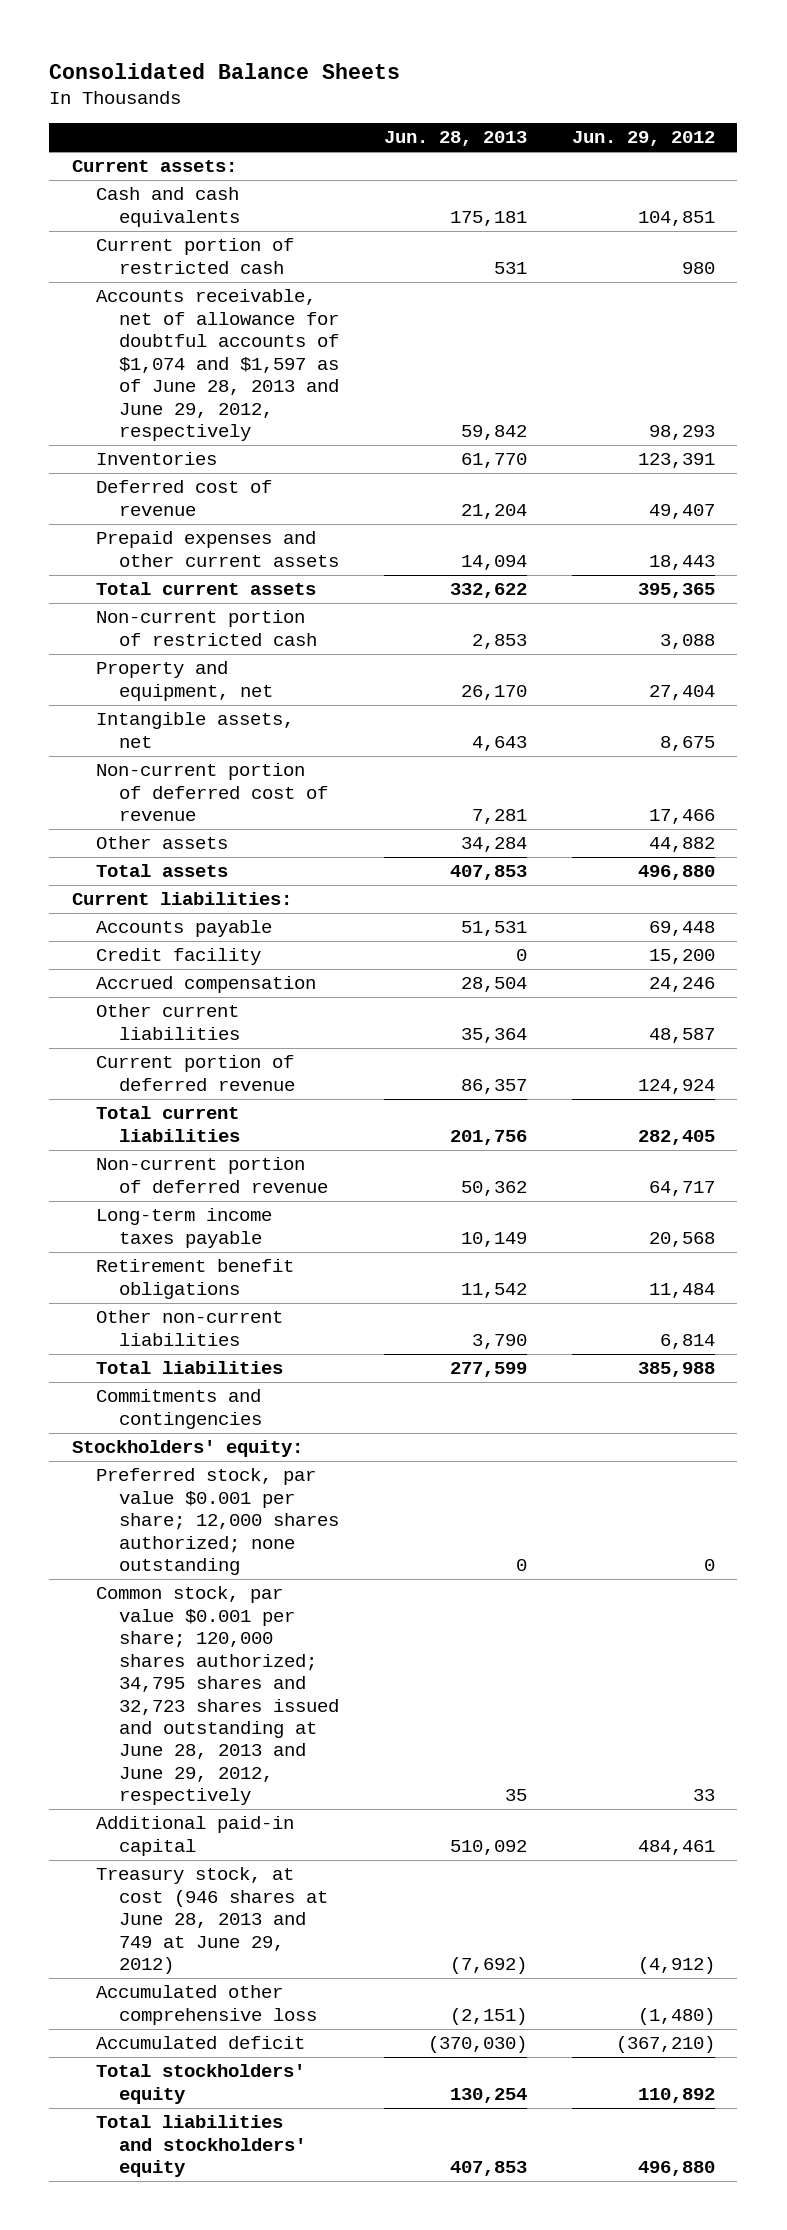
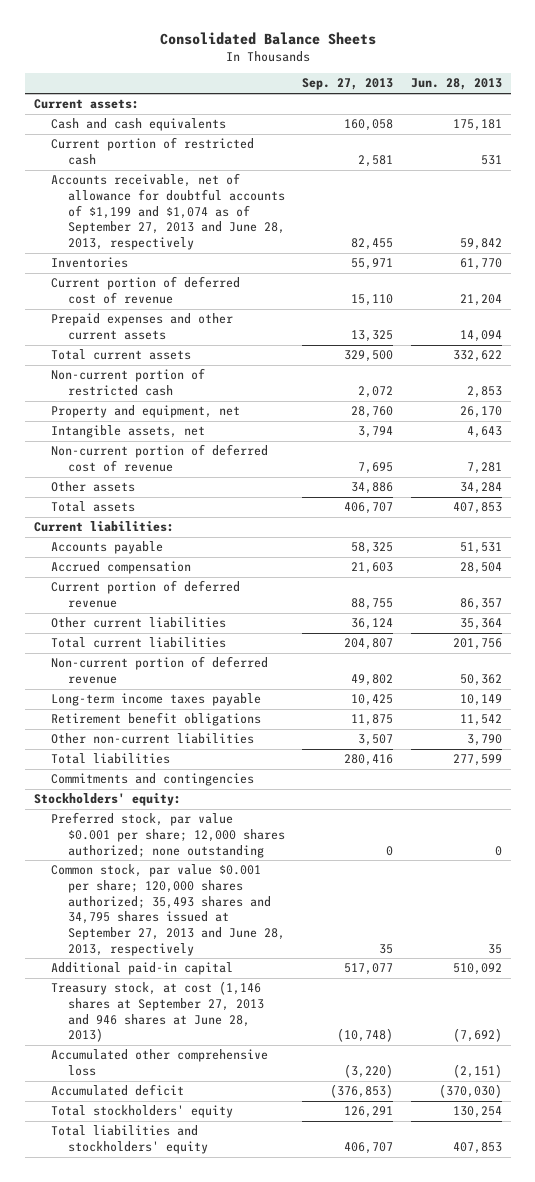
- | Jun. 28, 2013 | Jun. 29, 2012
+ | Sep. 27, 2013 | Jun. 28, 2013
- Accounts receivable, net of allowance for doubtful accounts of $1,074 and $1,597 as of June 28, 2013 and June 29, 2012, respectively | 59,842 | 98,293
+ Accounts receivable, net of allowance for doubtful accounts of $1,199 and $1,074 as of September 27, 2013 and June 28, 2013, respectively | 82,455 | 59,842
- Deferred cost of revenue | 21,204 | 49,407
+ Current portion of deferred cost of revenue | 15,110 | 21,204
- Credit facility | 0 | 15,200
moved down: Other current liabilities | 36,124 | 35,364
- Common stock, par value $0.001 per share; 120,000 shares authorized; 34,795 shares and 32,723 shares issued and outstanding at June 28, 2013 and June 29, 2012, respectively | 35 | 33
+ Common stock, par value $0.001 per share; 120,000 shares authorized; 35,493 shares and 34,795 shares issued at September 27, 2013 and June 28, 2013, respectively | 35 | 35
- Treasury stock, at cost (946 shares at June 28, 2013 and 749 at June 29, 2012) | (7,692) | (4,912)
+ Treasury stock, at cost (1,146 shares at September 27, 2013 and 946 shares at June 28, 2013) | (10,748) | (7,692)

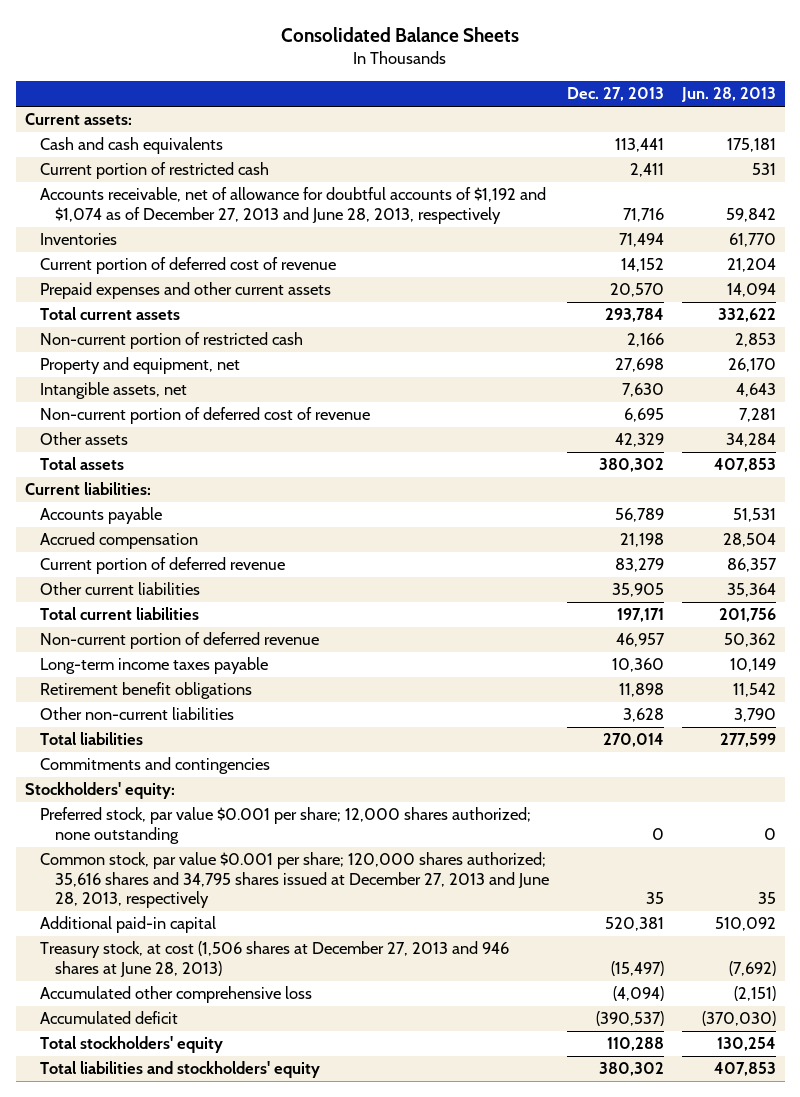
- | Sep. 27, 2013 | Jun. 28, 2013
+ | Dec. 27, 2013 | Jun. 28, 2013
- Accounts receivable, net of allowance for doubtful accounts of $1,199 and $1,074 as of September 27, 2013 and June 28, 2013, respectively | 82,455 | 59,842
+ Accounts receivable, net of allowance for doubtful accounts of $1,192 and $1,074 as of December 27, 2013 and June 28, 2013, respectively | 71,716 | 59,842
- Common stock, par value $0.001 per share; 120,000 shares authorized; 35,493 shares and 34,795 shares issued at September 27, 2013 and June 28, 2013, respectively | 35 | 35
+ Common stock, par value $0.001 per share; 120,000 shares authorized; 35,616 shares and 34,795 shares issued at December 27, 2013 and June 28, 2013, respectively | 35 | 35
- Treasury stock, at cost (1,146 shares at September 27, 2013 and 946 shares at June 28, 2013) | (10,748) | (7,692)
+ Treasury stock, at cost (1,506 shares at December 27, 2013 and 946 shares at June 28, 2013) | (15,497) | (7,692)

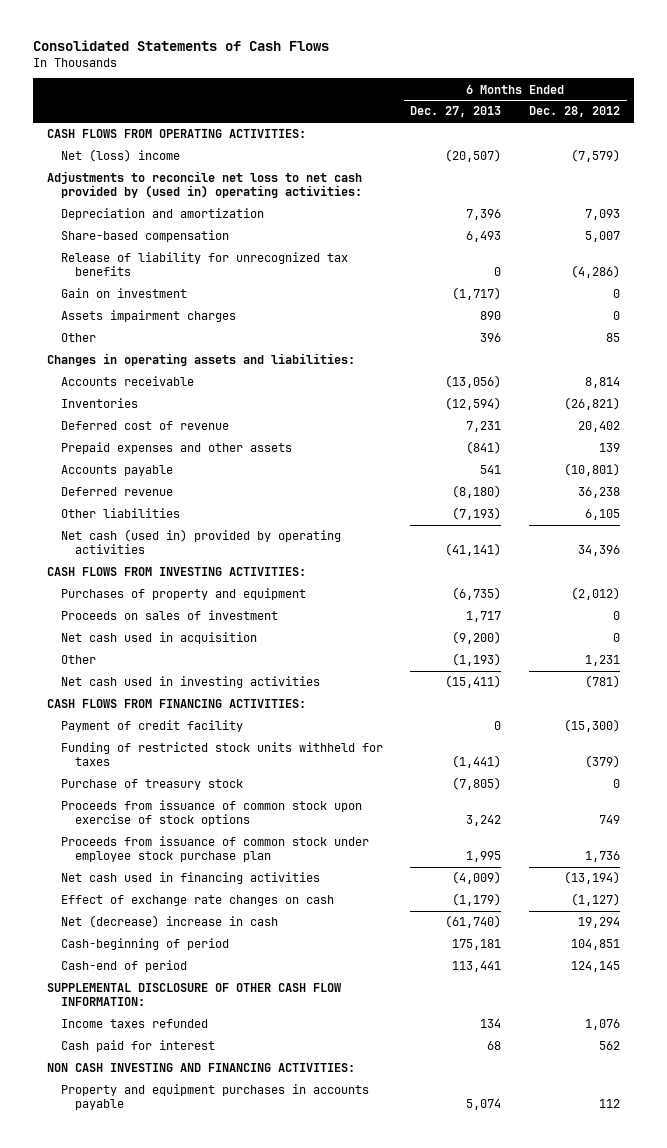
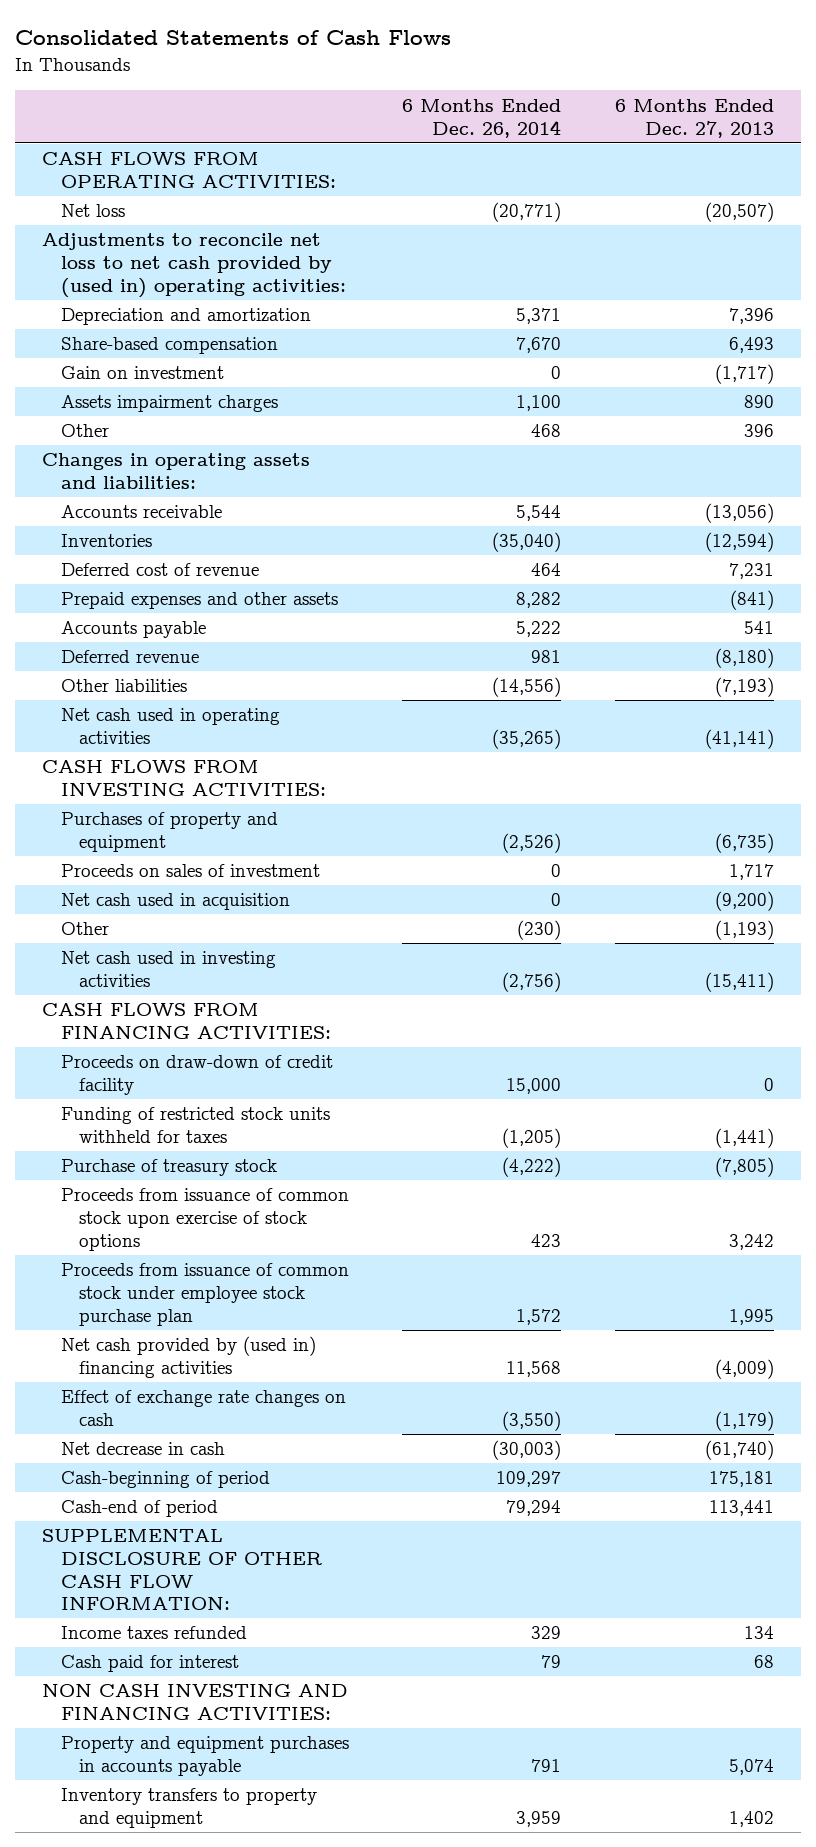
- | 6 Months Ended Dec. 27, 2013 | 6 Months Ended Dec. 28, 2012
+ | 6 Months Ended Dec. 26, 2014 | 6 Months Ended Dec. 27, 2013
- Net (loss) income | (20,507) | (7,579)
+ Net loss | (20,771) | (20,507)
- Release of liability for unrecognized tax benefits | 0 | (4,286)
- Net cash (used in) provided by operating activities | (41,141) | 34,396
+ Net cash used in operating activities | (35,265) | (41,141)
- Payment of credit facility | 0 | (15,300)
+ Proceeds on draw-down of credit facility | 15,000 | 0
- Net cash used in financing activities | (4,009) | (13,194)
+ Net cash provided by (used in) financing activities | 11,568 | (4,009)
- Net (decrease) increase in cash | (61,740) | 19,294
+ Net decrease in cash | (30,003) | (61,740)
+ Inventory transfers to property and equipment | 3,959 | 1,402

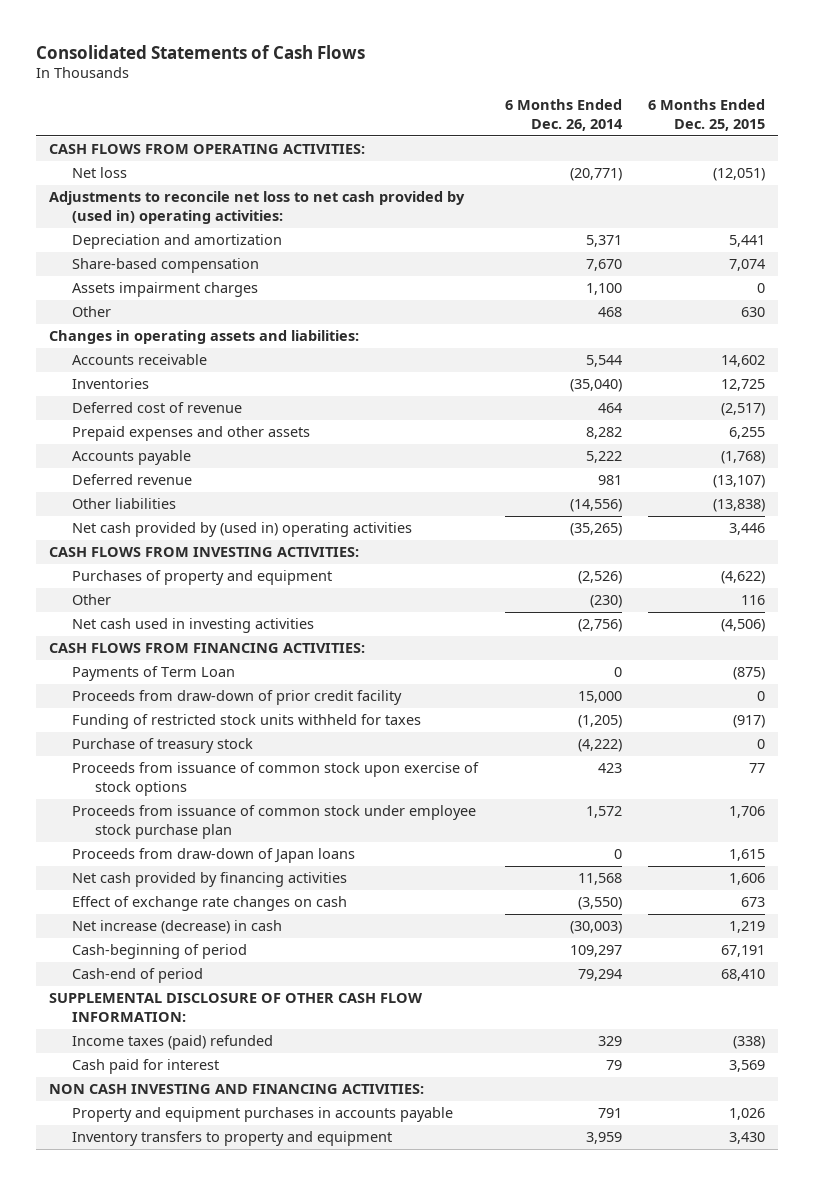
- | 6 Months Ended Dec. 26, 2014 | 6 Months Ended Dec. 27, 2013
+ | 6 Months Ended Dec. 26, 2014 | 6 Months Ended Dec. 25, 2015
- Gain on investment | 0 | (1,717)
- Net cash used in operating activities | (35,265) | (41,141)
+ Net cash provided by (used in) operating activities | (35,265) | 3,446
- Proceeds on sales of investment | 0 | 1,717
- Net cash used in acquisition | 0 | (9,200)
- Proceeds on draw-down of credit facility | 15,000 | 0
+ Payments of Term Loan | 0 | (875)
+ Proceeds from draw-down of prior credit facility | 15,000 | 0
- Net cash provided by (used in) financing activities | 11,568 | (4,009)
+ Proceeds from draw-down of Japan loans | 0 | 1,615
+ Net cash provided by financing activities | 11,568 | 1,606
- Net decrease in cash | (30,003) | (61,740)
+ Net increase (decrease) in cash | (30,003) | 1,219
- Income taxes refunded | 329 | 134
+ Income taxes (paid) refunded | 329 | (338)

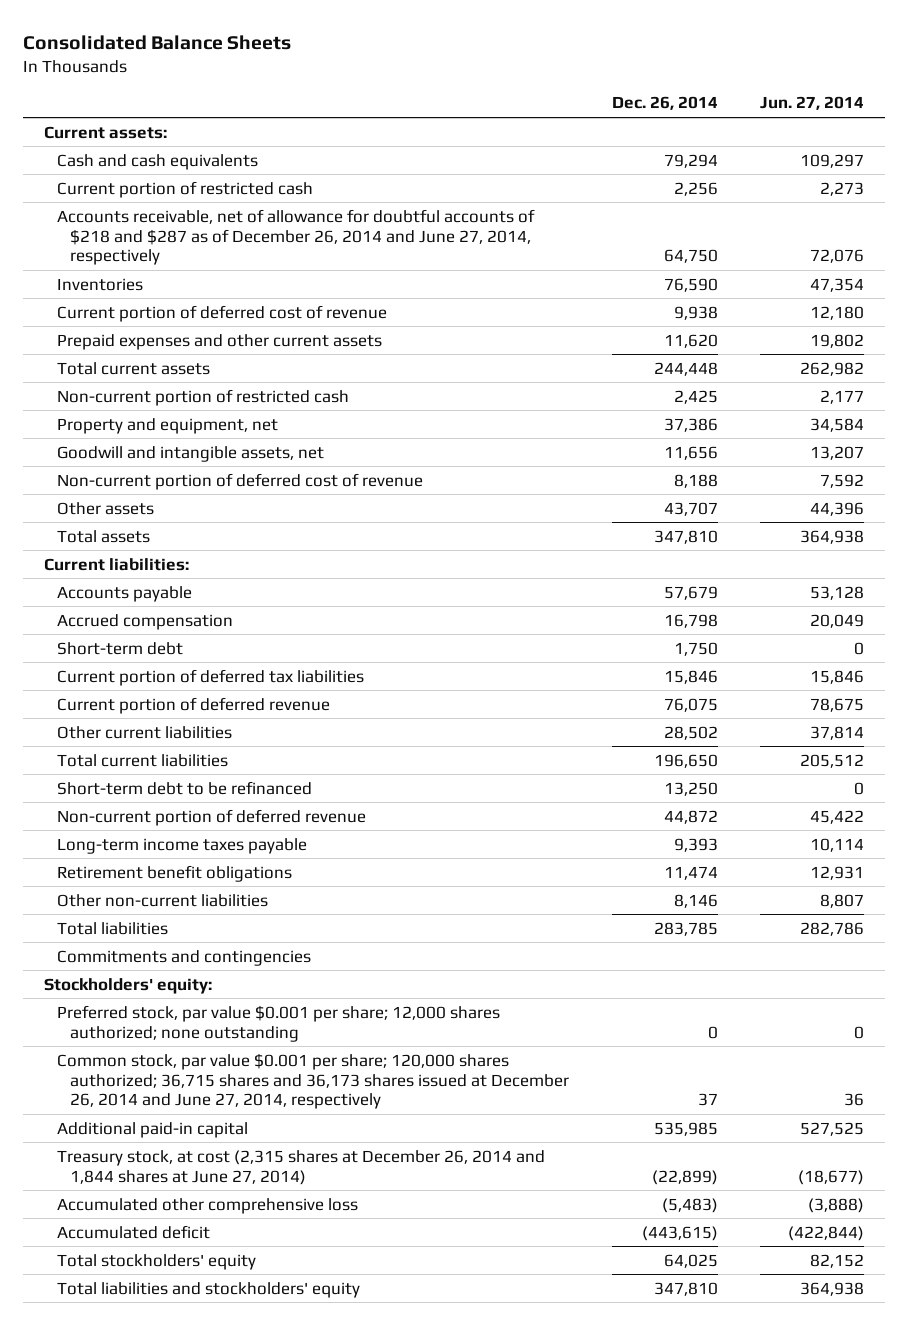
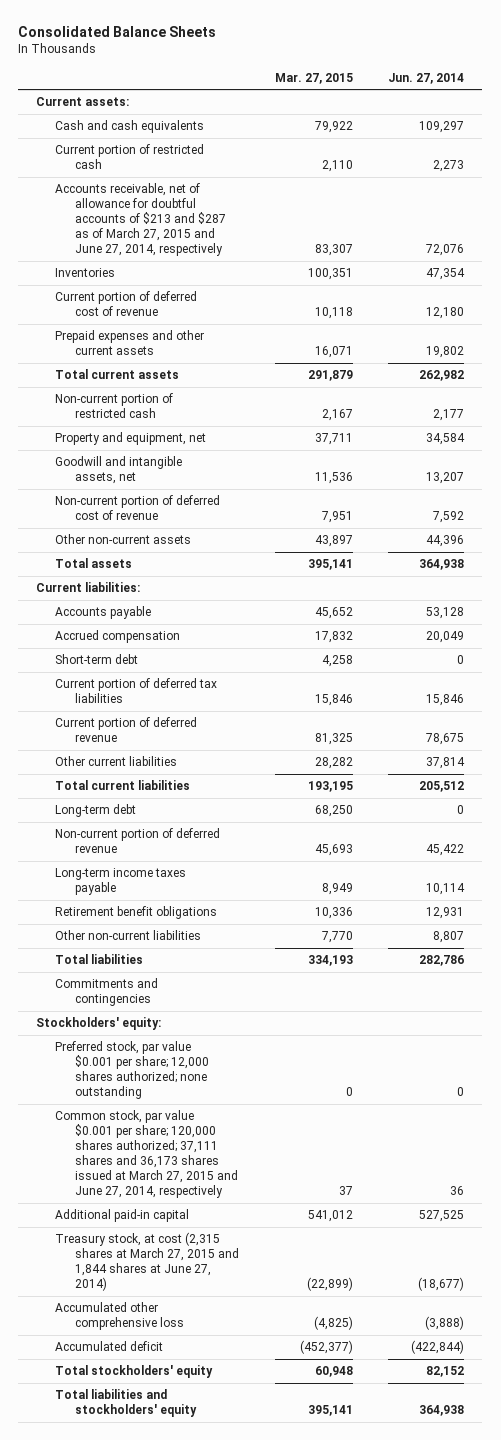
- | Dec. 26, 2014 | Jun. 27, 2014
+ | Mar. 27, 2015 | Jun. 27, 2014
- Accounts receivable, net of allowance for doubtful accounts of $218 and $287 as of December 26, 2014 and June 27, 2014, respectively | 64,750 | 72,076
+ Accounts receivable, net of allowance for doubtful accounts of $213 and $287 as of March 27, 2015 and June 27, 2014, respectively | 83,307 | 72,076
- Other assets | 43,707 | 44,396
+ Other non-current assets | 43,897 | 44,396
- Short-term debt to be refinanced | 13,250 | 0
+ Long-term debt | 68,250 | 0
- Common stock, par value $0.001 per share; 120,000 shares authorized; 36,715 shares and 36,173 shares issued at December 26, 2014 and June 27, 2014, respectively | 37 | 36
+ Common stock, par value $0.001 per share; 120,000 shares authorized; 37,111 shares and 36,173 shares issued at March 27, 2015 and June 27, 2014, respectively | 37 | 36
- Treasury stock, at cost (2,315 shares at December 26, 2014 and 1,844 shares at June 27, 2014) | (22,899) | (18,677)
+ Treasury stock, at cost (2,315 shares at March 27, 2015 and 1,844 shares at June 27, 2014) | (22,899) | (18,677)

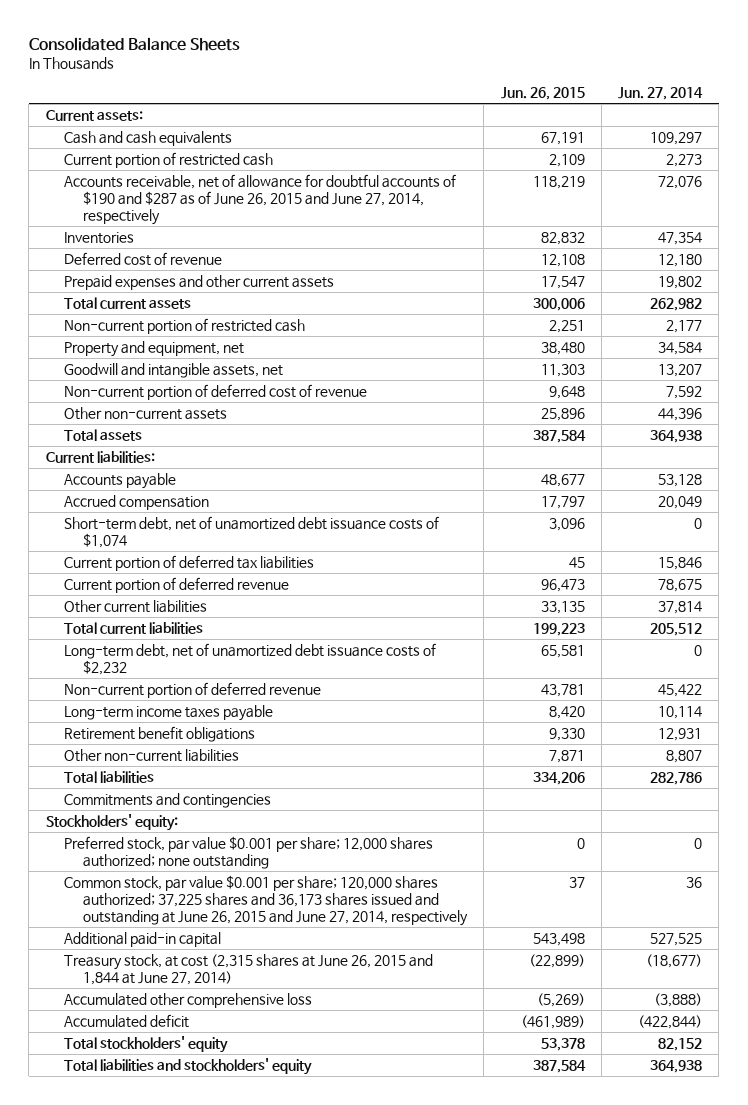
- | Mar. 27, 2015 | Jun. 27, 2014
+ | Jun. 26, 2015 | Jun. 27, 2014
- Accounts receivable, net of allowance for doubtful accounts of $213 and $287 as of March 27, 2015 and June 27, 2014, respectively | 83,307 | 72,076
+ Accounts receivable, net of allowance for doubtful accounts of $190 and $287 as of June 26, 2015 and June 27, 2014, respectively | 118,219 | 72,076
- Current portion of deferred cost of revenue | 10,118 | 12,180
+ Deferred cost of revenue | 12,108 | 12,180
- Short-term debt | 4,258 | 0
+ Short-term debt, net of unamortized debt issuance costs of $1,074 | 3,096 | 0
- Long-term debt | 68,250 | 0
+ Long-term debt, net of unamortized debt issuance costs of $2,232 | 65,581 | 0
- Common stock, par value $0.001 per share; 120,000 shares authorized; 37,111 shares and 36,173 shares issued at March 27, 2015 and June 27, 2014, respectively | 37 | 36
+ Common stock, par value $0.001 per share; 120,000 shares authorized; 37,225 shares and 36,173 shares issued and outstanding at June 26, 2015 and June 27, 2014, respectively | 37 | 36
- Treasury stock, at cost (2,315 shares at March 27, 2015 and 1,844 shares at June 27, 2014) | (22,899) | (18,677)
+ Treasury stock, at cost (2,315 shares at June 26, 2015 and 1,844 at June 27, 2014) | (22,899) | (18,677)

